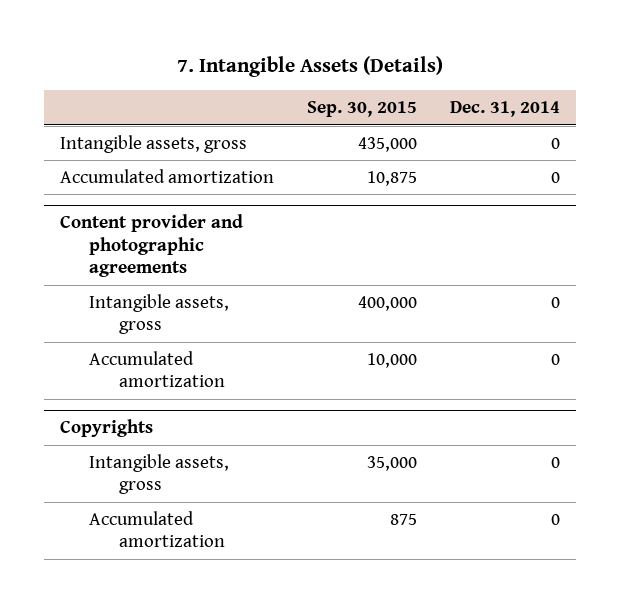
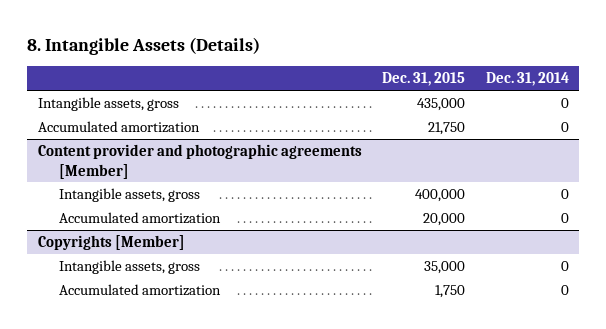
- 7. Intangible Assets (Details)
+ 8. Intangible Assets (Details)
- | Sep. 30, 2015 | Dec. 31, 2014
+ | Dec. 31, 2015 | Dec. 31, 2014
- Content provider and photographic agreements
+ Content provider and photographic agreements [Member]
- Copyrights
+ Copyrights [Member]

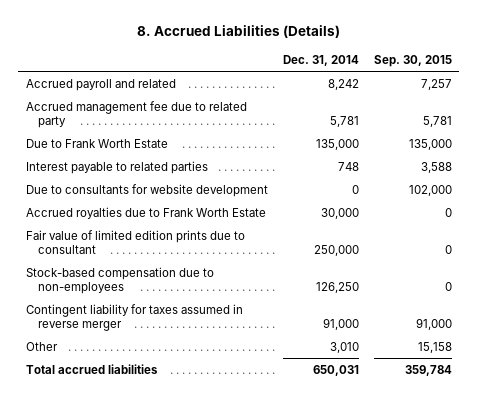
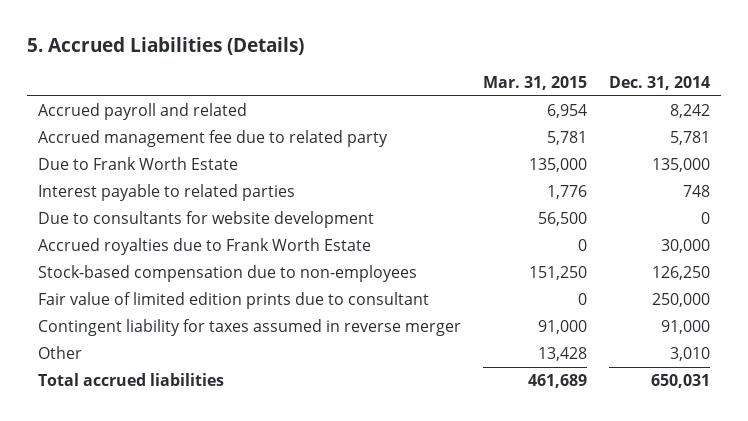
- 8. Accrued Liabilities (Details)
+ 5. Accrued Liabilities (Details)
- | Dec. 31, 2014 | Sep. 30, 2015
+ | Mar. 31, 2015 | Dec. 31, 2014
moved down: Fair value of limited edition prints due to consultant | 0 | 250,000

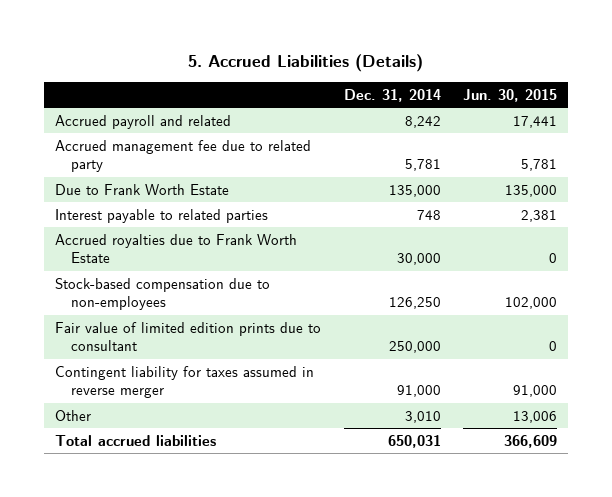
- | Mar. 31, 2015 | Dec. 31, 2014
+ | Dec. 31, 2014 | Jun. 30, 2015
- Due to consultants for website development | 56,500 | 0

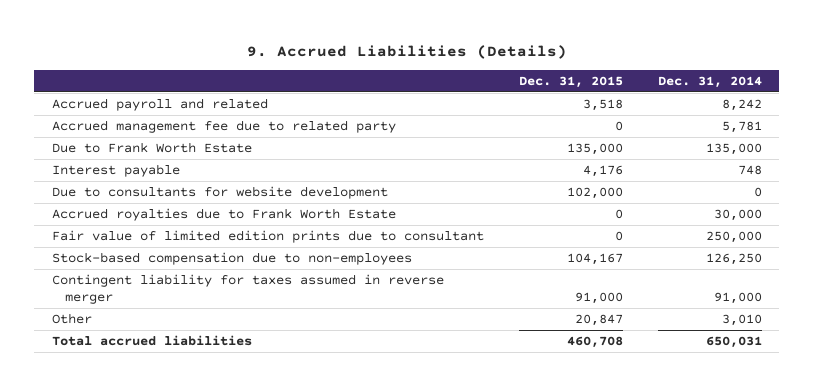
- 5. Accrued Liabilities (Details)
+ 9. Accrued Liabilities (Details)
- | Dec. 31, 2014 | Jun. 30, 2015
+ | Dec. 31, 2015 | Dec. 31, 2014
- Interest payable to related parties | 748 | 2,381
+ Interest payable | 4,176 | 748
+ Due to consultants for website development | 102,000 | 0
moved down: Stock-based compensation due to non-employees | 104,167 | 126,250

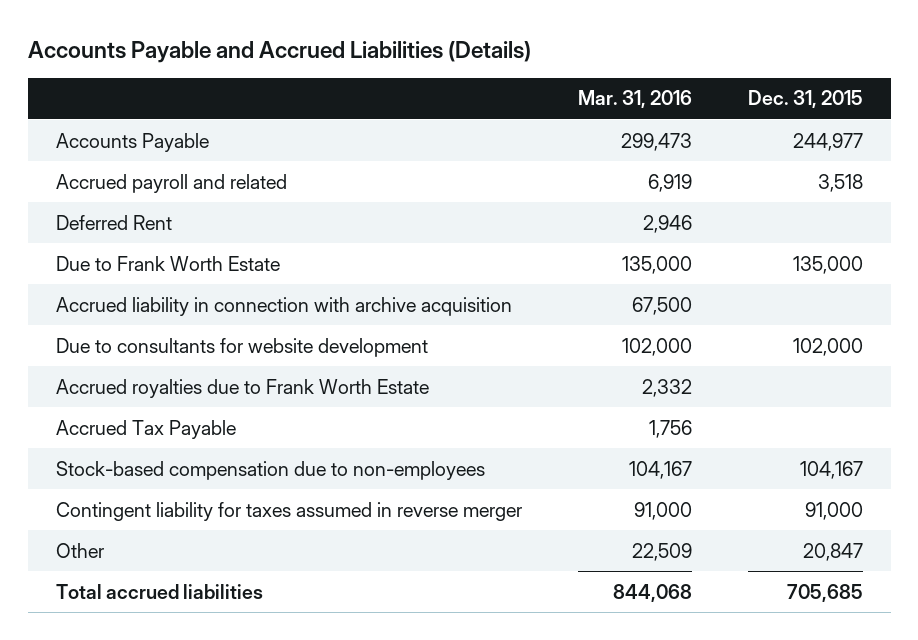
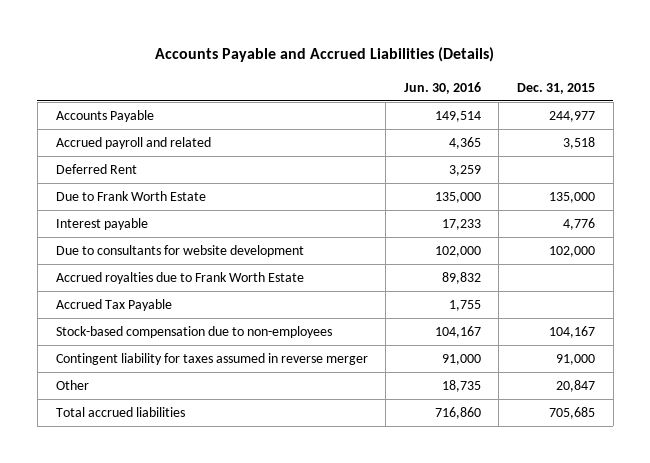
- | Mar. 31, 2016 | Dec. 31, 2015
+ | Jun. 30, 2016 | Dec. 31, 2015
- Accrued liability in connection with archive acquisition | 67,500 |
+ Interest payable | 17,233 | 4,776

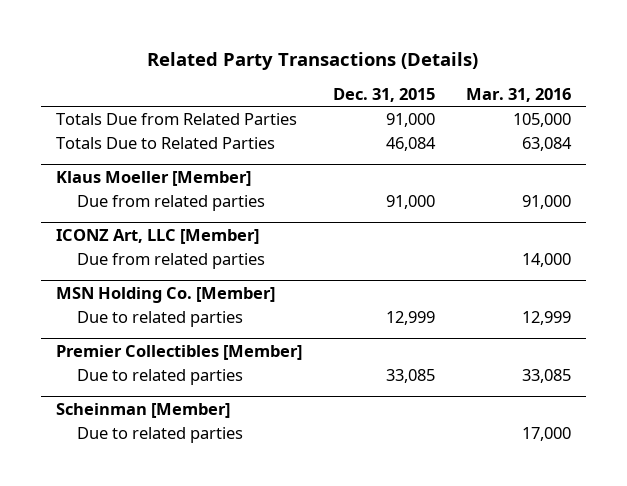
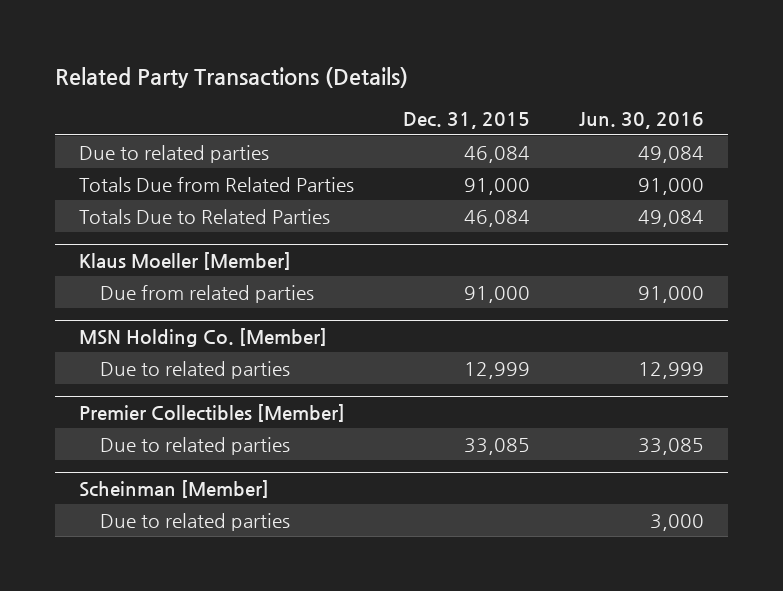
- | Dec. 31, 2015 | Mar. 31, 2016
+ | Dec. 31, 2015 | Jun. 30, 2016
+ Due to related parties | 46,084 | 49,084
- ICONZ Art, LLC [Member]
- Due from related parties | | 14,000

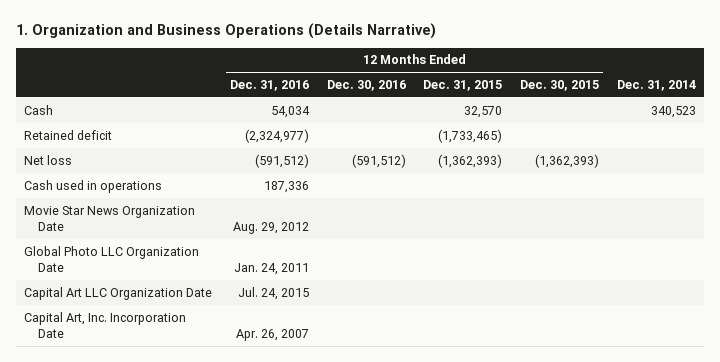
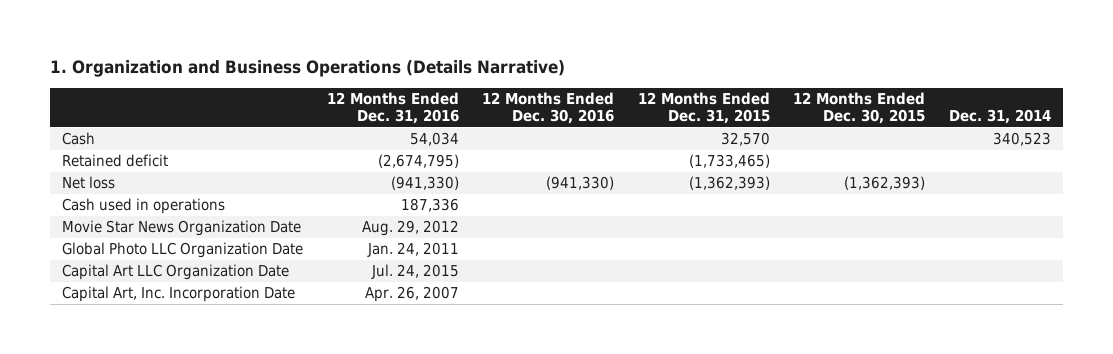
- Retained deficit | (2,324,977) | | (1,733,465) | |
- Net loss | (591,512) | (591,512) | (1,362,393) | (1,362,393) |
+ Retained deficit | (2,674,795) | | (1,733,465) | |
+ Net loss | (941,330) | (941,330) | (1,362,393) | (1,362,393) |

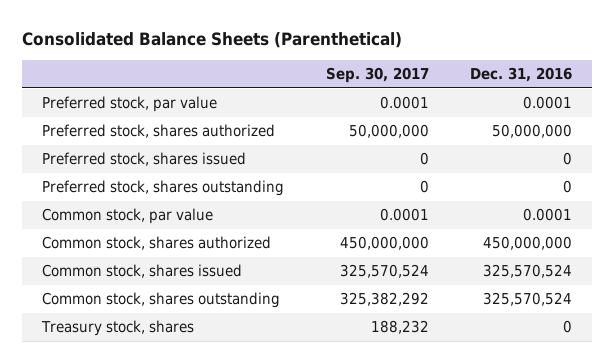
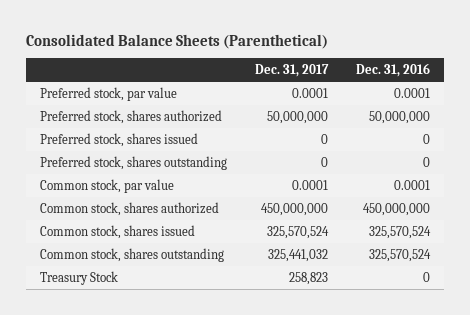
- | Sep. 30, 2017 | Dec. 31, 2016
+ | Dec. 31, 2017 | Dec. 31, 2016
- Treasury stock, shares | 188,232 | 0
+ Treasury Stock | 258,823 | 0

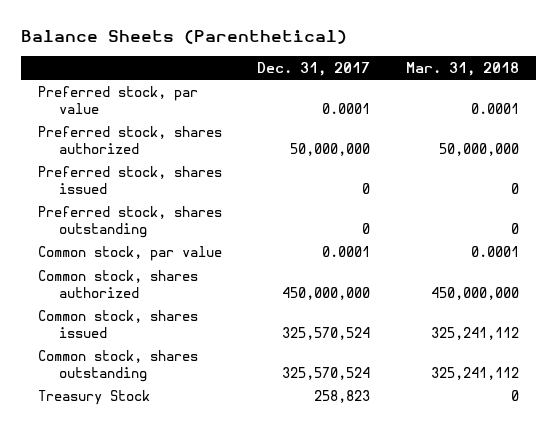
- Consolidated Balance Sheets (Parenthetical)
+ Balance Sheets (Parenthetical)
- | Dec. 31, 2017 | Dec. 31, 2016
+ | Dec. 31, 2017 | Mar. 31, 2018
- Common stock, shares outstanding | 325,441,032 | 325,570,524
+ Common stock, shares outstanding | 325,570,524 | 325,241,112

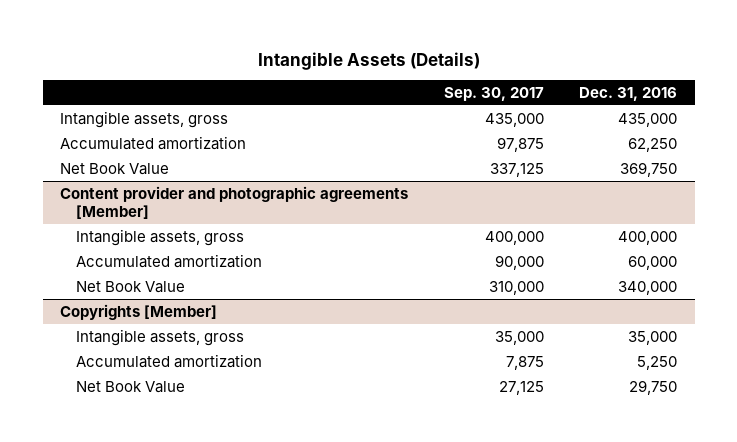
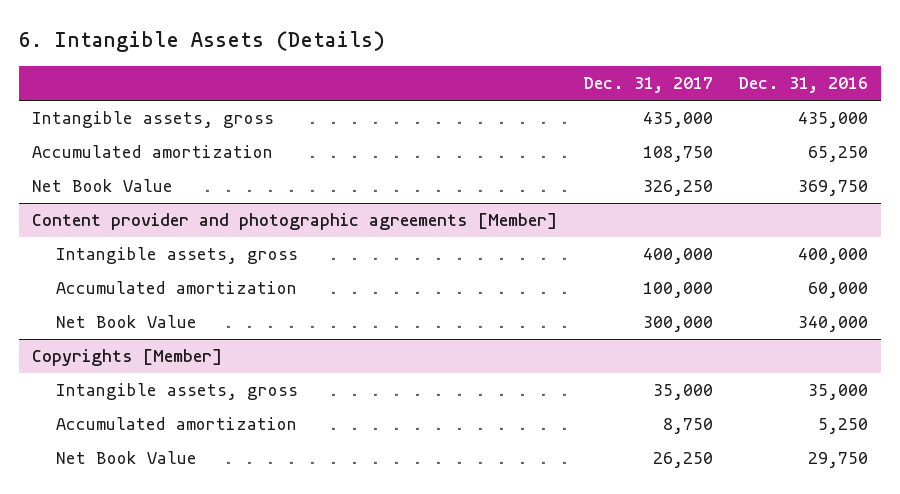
- Intangible Assets (Details)
+ 6. Intangible Assets (Details)
- | Sep. 30, 2017 | Dec. 31, 2016
+ | Dec. 31, 2017 | Dec. 31, 2016
- Accumulated amortization | 97,875 | 62,250
+ Accumulated amortization | 108,750 | 65,250

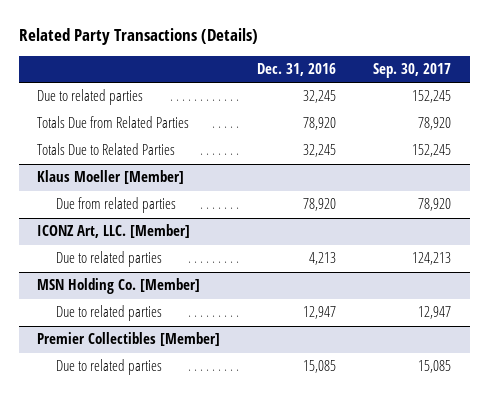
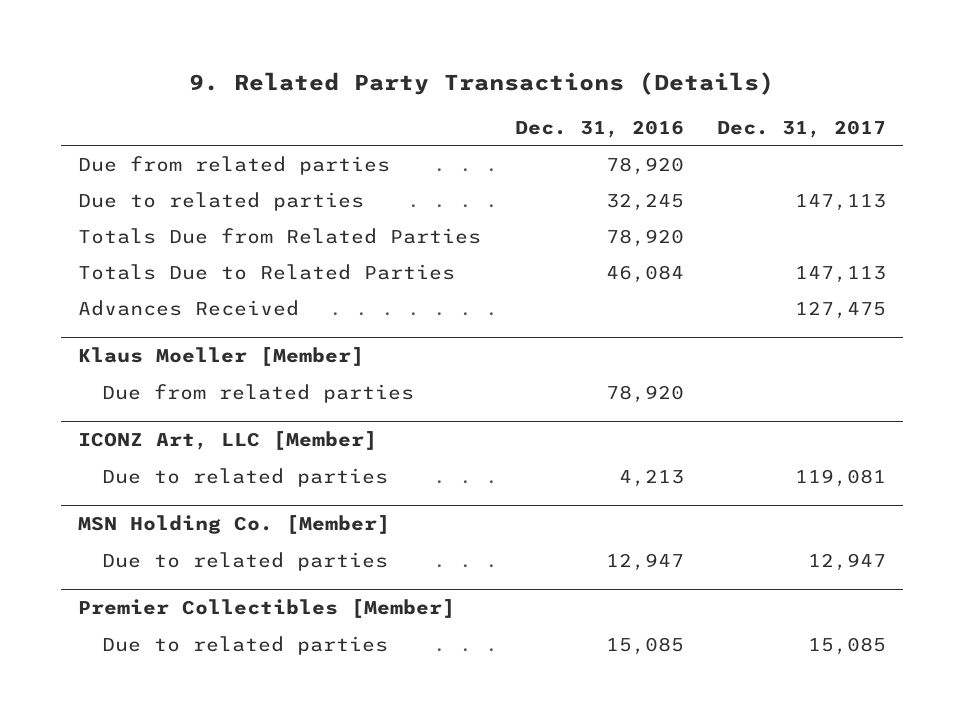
- Related Party Transactions (Details)
+ 9. Related Party Transactions (Details)
- | Dec. 31, 2016 | Sep. 30, 2017
+ | Dec. 31, 2016 | Dec. 31, 2017
+ Due from related parties | 78,920 |
- Totals Due to Related Parties | 32,245 | 152,245
+ Totals Due to Related Parties | 46,084 | 147,113
+ Advances Received | | 127,475
- ICONZ Art, LLC. [Member]
+ ICONZ Art, LLC [Member]

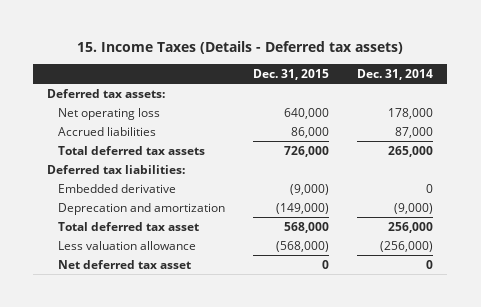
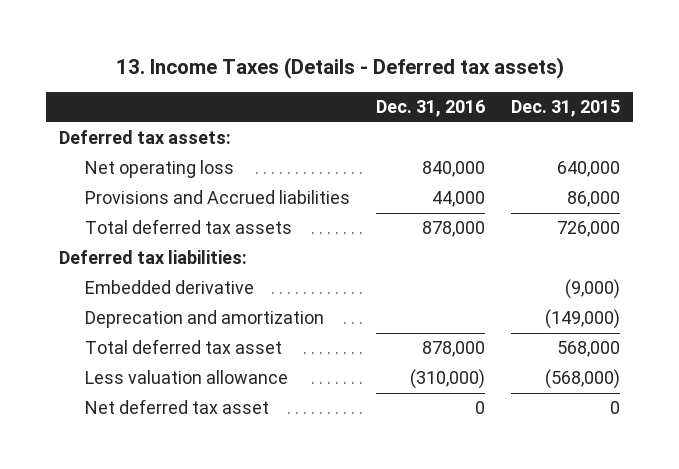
- 15. Income Taxes (Details - Deferred tax assets)
+ 13. Income Taxes (Details - Deferred tax assets)
- | Dec. 31, 2015 | Dec. 31, 2014
+ | Dec. 31, 2016 | Dec. 31, 2015
- Accrued liabilities | 86,000 | 87,000
+ Provisions and Accrued liabilities | 44,000 | 86,000

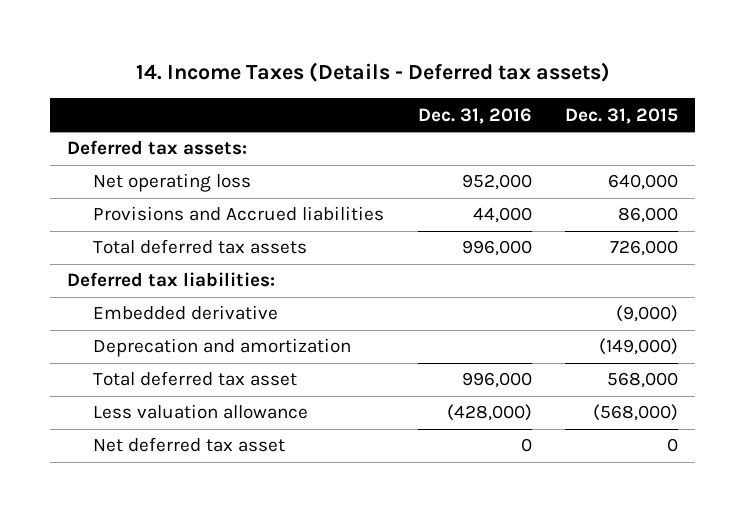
- 13. Income Taxes (Details - Deferred tax assets)
+ 14. Income Taxes (Details - Deferred tax assets)
- Net operating loss | 840,000 | 640,000
+ Net operating loss | 952,000 | 640,000
- Total deferred tax assets | 878,000 | 726,000
+ Total deferred tax assets | 996,000 | 726,000
- Total deferred tax asset | 878,000 | 568,000
- Less valuation allowance | (310,000) | (568,000)
+ Total deferred tax asset | 996,000 | 568,000
+ Less valuation allowance | (428,000) | (568,000)

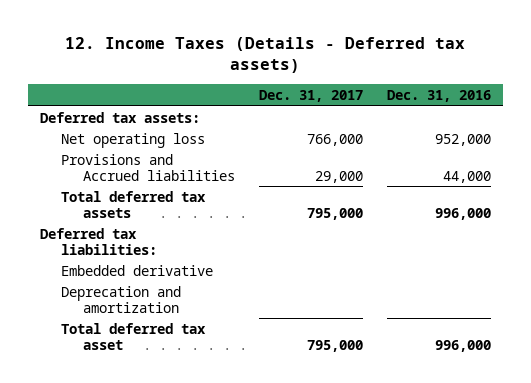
- 14. Income Taxes (Details - Deferred tax assets)
+ 12. Income Taxes (Details - Deferred tax assets)
- | Dec. 31, 2016 | Dec. 31, 2015
+ | Dec. 31, 2017 | Dec. 31, 2016
- Less valuation allowance | (428,000) | (568,000)
- Net deferred tax asset | 0 | 0

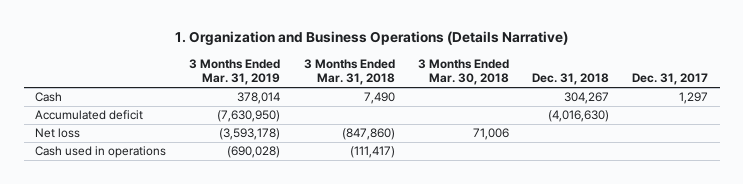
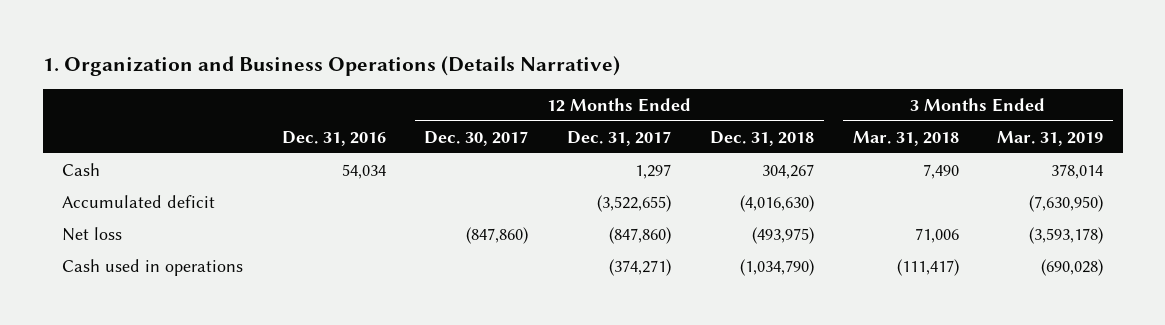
- | 3 Months Ended Mar. 31, 2019 | 3 Months Ended Mar. 31, 2018 | 3 Months Ended Mar. 30, 2018 | Dec. 31, 2018 | Dec. 31, 2017
+ | Dec. 31, 2016 | 12 Months Ended Dec. 30, 2017 | 12 Months Ended Dec. 31, 2017 | 12 Months Ended Dec. 31, 2018 | 3 Months Ended Mar. 31, 2018 | 3 Months Ended Mar. 31, 2019
- Net loss | (3,593,178) | (847,860) | 71,006 | |
+ Net loss | | (847,860) | (847,860) | (493,975) | 71,006 | (3,593,178)

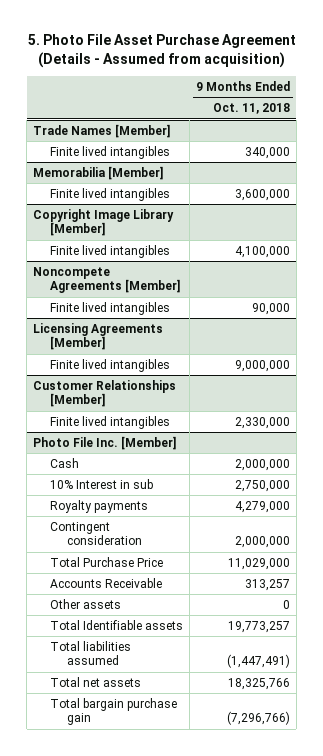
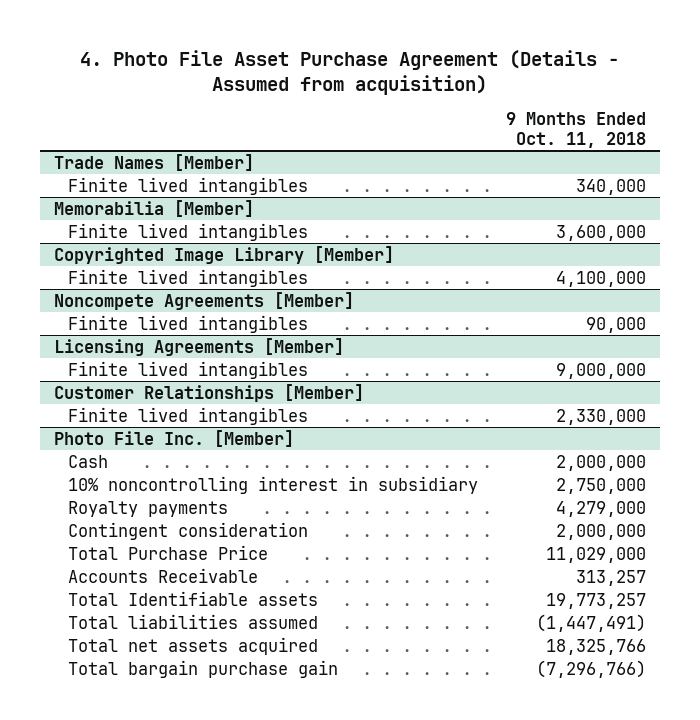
- 5. Photo File Asset Purchase Agreement (Details - Assumed from acquisition)
+ 4. Photo File Asset Purchase Agreement (Details - Assumed from acquisition)
- Copyright Image Library [Member]
+ Copyrighted Image Library [Member]
@ Photo File Inc. [Member]
- 10% Interest in sub | 2,750,000
+ 10% noncontrolling interest in subsidiary | 2,750,000
- Other assets | 0
- Total net assets | 18,325,766
+ Total net assets acquired | 18,325,766

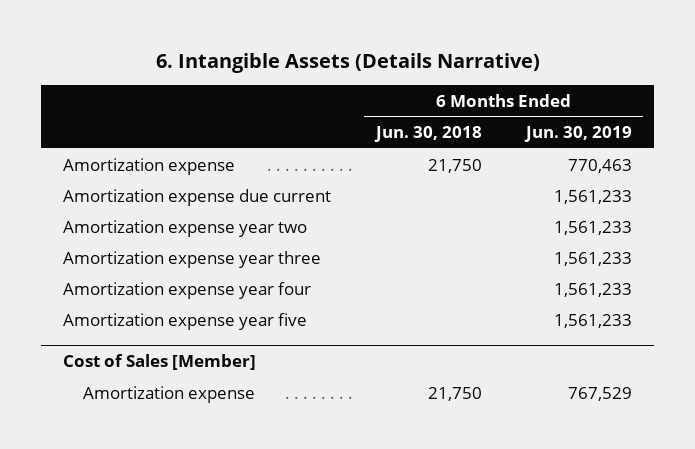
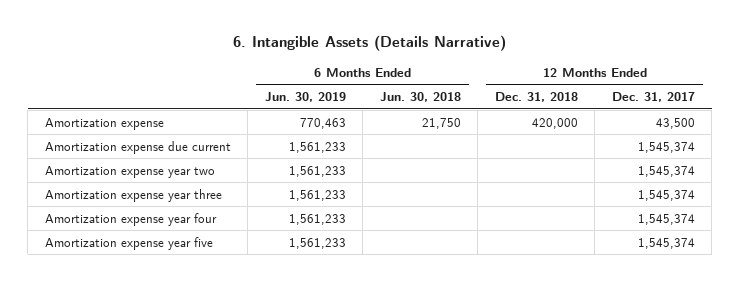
- | 6 Months Ended Jun. 30, 2018 | 6 Months Ended Jun. 30, 2019
+ | 6 Months Ended Jun. 30, 2019 | 6 Months Ended Jun. 30, 2018 | 12 Months Ended Dec. 31, 2018 | 12 Months Ended Dec. 31, 2017
- Cost of Sales [Member]
- Amortization expense | 21,750 | 767,529

